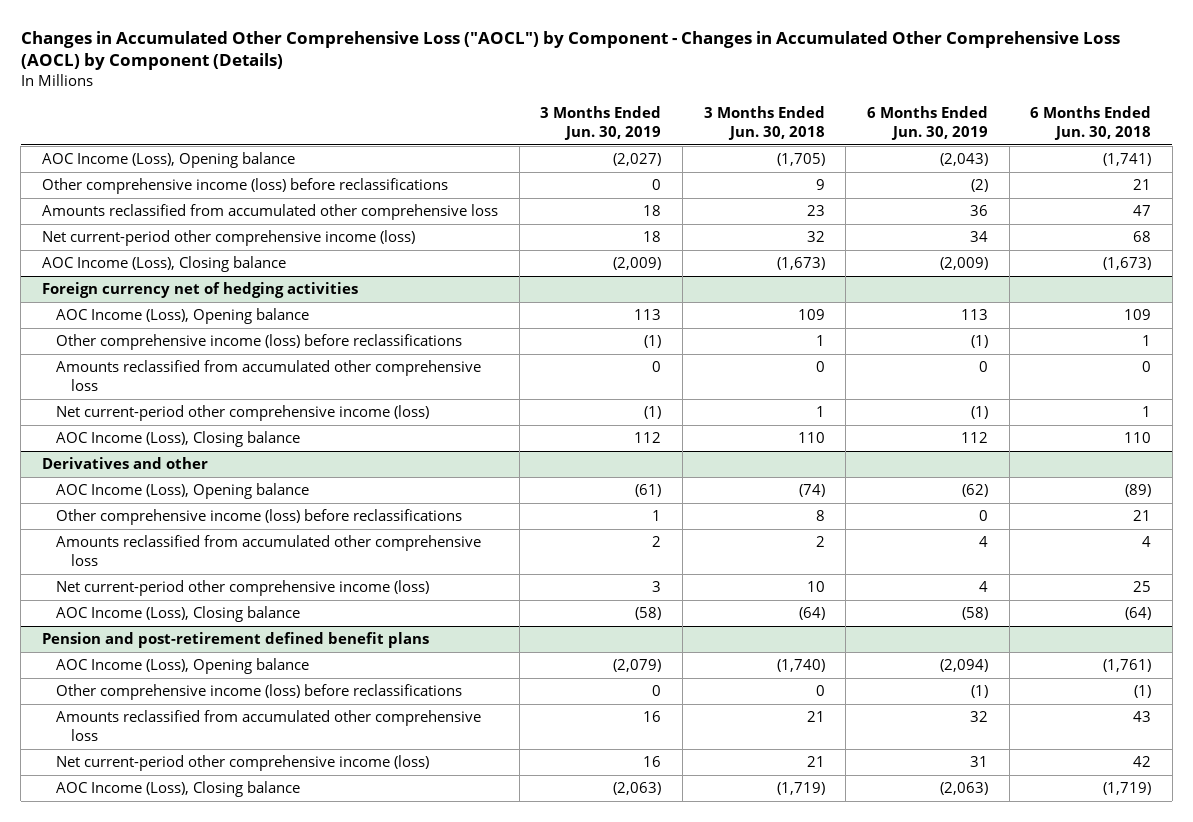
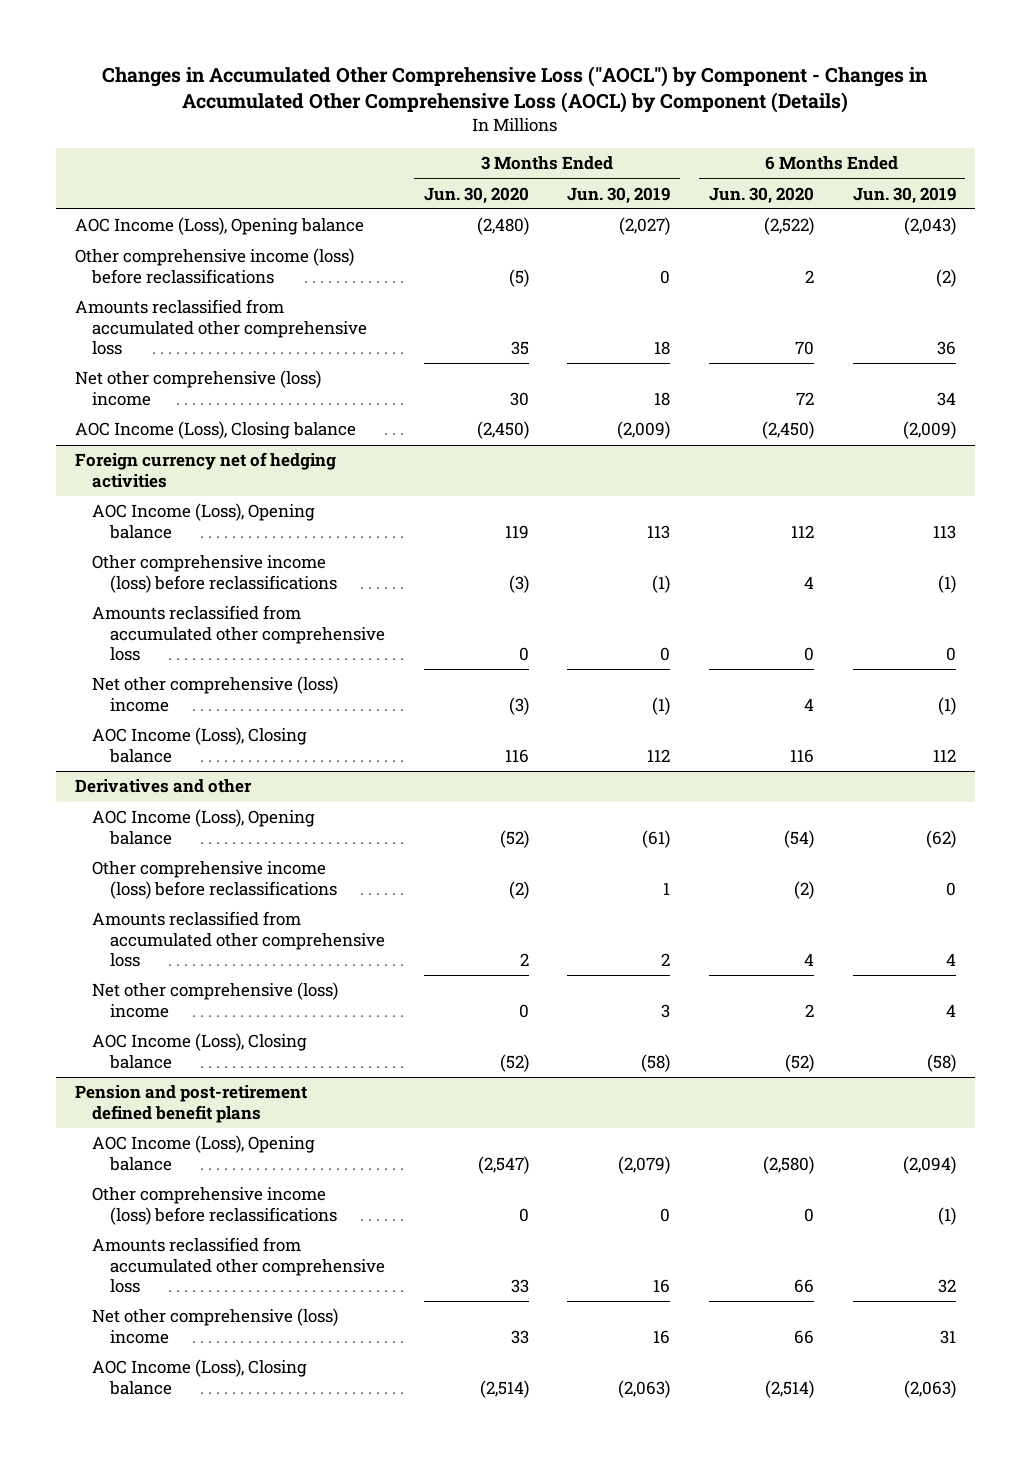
- | 3 Months Ended Jun. 30, 2019 | 3 Months Ended Jun. 30, 2018 | 6 Months Ended Jun. 30, 2019 | 6 Months Ended Jun. 30, 2018
+ | 3 Months Ended Jun. 30, 2020 | 3 Months Ended Jun. 30, 2019 | 6 Months Ended Jun. 30, 2020 | 6 Months Ended Jun. 30, 2019
- Net current-period other comprehensive income (loss) | 18 | 32 | 34 | 68
+ Net other comprehensive (loss) income | 30 | 18 | 72 | 34
@ Foreign currency net of hedging activities
- Net current-period other comprehensive income (loss) | (1) | 1 | (1) | 1
+ Net other comprehensive (loss) income | (3) | (1) | 4 | (1)
@ Derivatives and other
- Net current-period other comprehensive income (loss) | 3 | 10 | 4 | 25
+ Net other comprehensive (loss) income | 0 | 3 | 2 | 4
@ Pension and post-retirement defined benefit plans
- Net current-period other comprehensive income (loss) | 16 | 21 | 31 | 42
+ Net other comprehensive (loss) income | 33 | 16 | 66 | 31

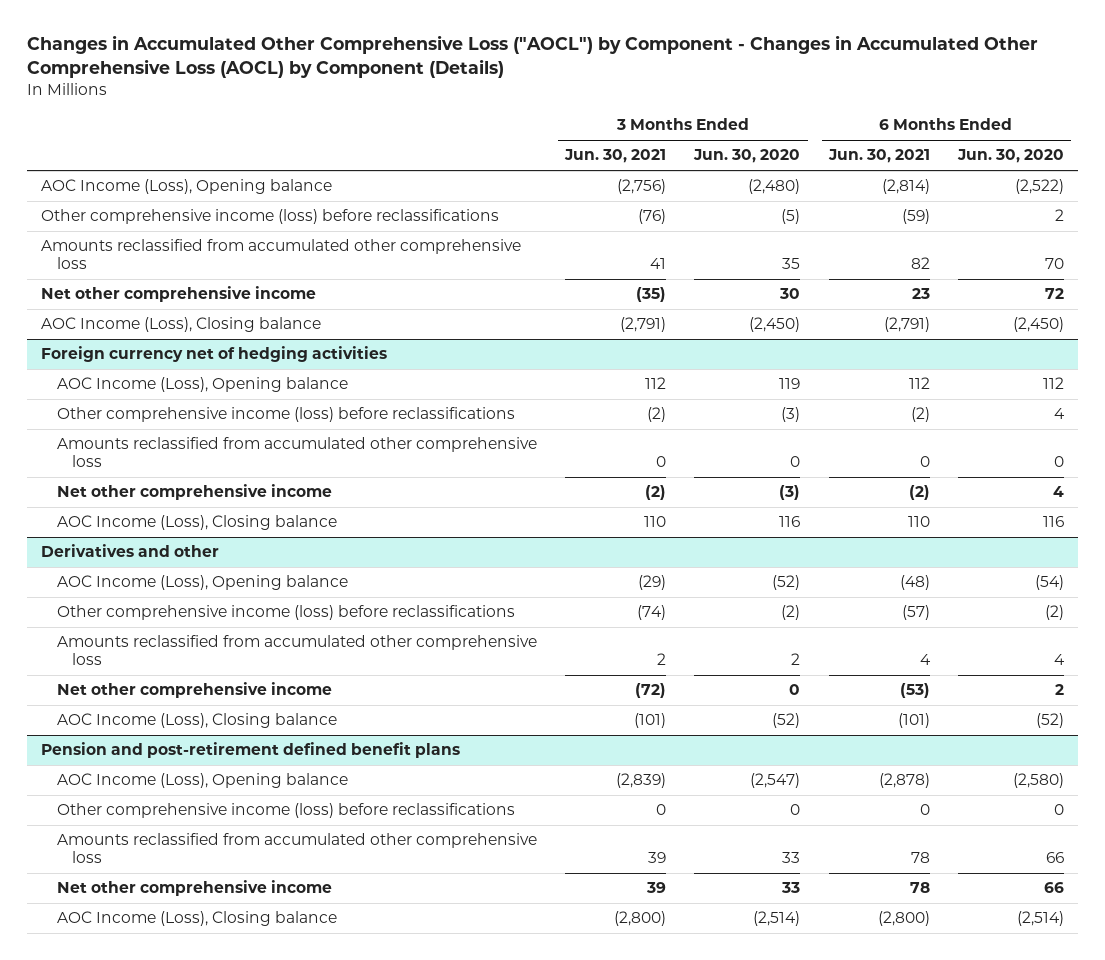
- | 3 Months Ended Jun. 30, 2020 | 3 Months Ended Jun. 30, 2019 | 6 Months Ended Jun. 30, 2020 | 6 Months Ended Jun. 30, 2019
+ | 3 Months Ended Jun. 30, 2021 | 3 Months Ended Jun. 30, 2020 | 6 Months Ended Jun. 30, 2021 | 6 Months Ended Jun. 30, 2020
- Net other comprehensive (loss) income | 30 | 18 | 72 | 34
+ Net other comprehensive income | (35) | 30 | 23 | 72
@ Foreign currency net of hedging activities
- Net other comprehensive (loss) income | (3) | (1) | 4 | (1)
+ Net other comprehensive income | (2) | (3) | (2) | 4
@ Derivatives and other
- Net other comprehensive (loss) income | 0 | 3 | 2 | 4
+ Net other comprehensive income | (72) | 0 | (53) | 2
@ Pension and post-retirement defined benefit plans
- Net other comprehensive (loss) income | 33 | 16 | 66 | 31
+ Net other comprehensive income | 39 | 33 | 78 | 66

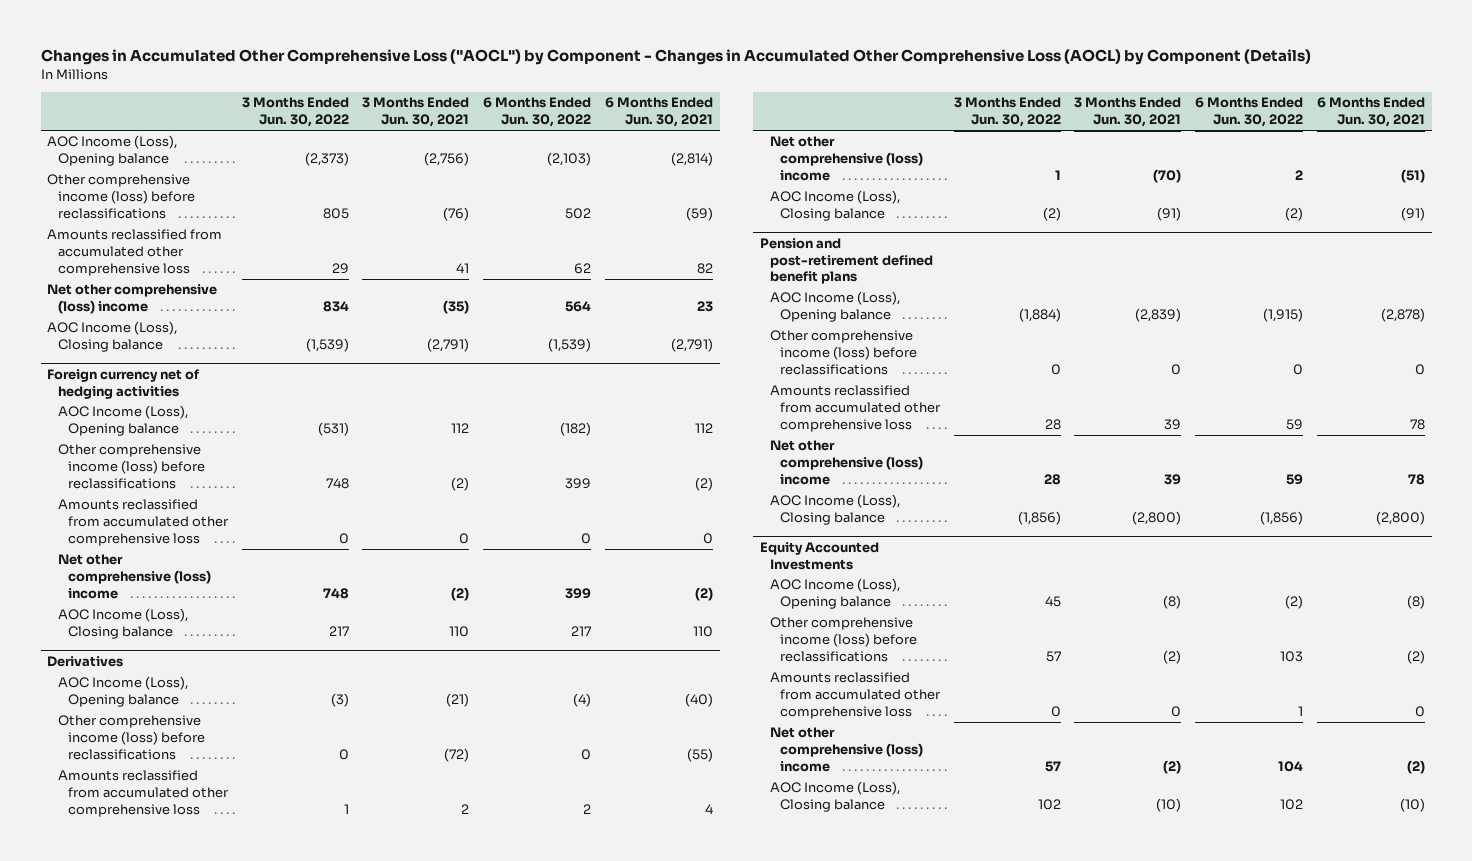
- | 3 Months Ended Jun. 30, 2021 | 3 Months Ended Jun. 30, 2020 | 6 Months Ended Jun. 30, 2021 | 6 Months Ended Jun. 30, 2020
+ | 3 Months Ended Jun. 30, 2022 | 3 Months Ended Jun. 30, 2021 | 6 Months Ended Jun. 30, 2022 | 6 Months Ended Jun. 30, 2021
- Net other comprehensive income | (35) | 30 | 23 | 72
+ Net other comprehensive (loss) income | 834 | (35) | 564 | 23
@ Foreign currency net of hedging activities
- Net other comprehensive income | (2) | (3) | (2) | 4
+ Net other comprehensive (loss) income | 748 | (2) | 399 | (2)
- Derivatives and other
- AOC Income (Loss), Opening balance | (29) | (52) | (48) | (54)
- Other comprehensive income (loss) before reclassifications | (74) | (2) | (57) | (2)
+ Derivatives
+ AOC Income (Loss), Opening balance | (3) | (21) | (4) | (40)
+ Other comprehensive income (loss) before reclassifications | 0 | (72) | 0 | (55)
- Net other comprehensive income | (72) | 0 | (53) | 2
- AOC Income (Loss), Closing balance | (101) | (52) | (101) | (52)
+ Net other comprehensive (loss) income | 1 | (70) | 2 | (51)
+ AOC Income (Loss), Closing balance | (2) | (91) | (2) | (91)
@ Pension and post-retirement defined benefit plans
- Net other comprehensive income | 39 | 33 | 78 | 66
+ Net other comprehensive (loss) income | 28 | 39 | 59 | 78
+ Equity Accounted Investments
+ AOC Income (Loss), Opening balance | 45 | (8) | (2) | (8)
+ Other comprehensive income (loss) before reclassifications | 57 | (2) | 103 | (2)
+ Amounts reclassified from accumulated other comprehensive loss | 0 | 0 | 1 | 0
+ Net other comprehensive (loss) income | 57 | (2) | 104 | (2)
+ AOC Income (Loss), Closing balance | 102 | (10) | 102 | (10)

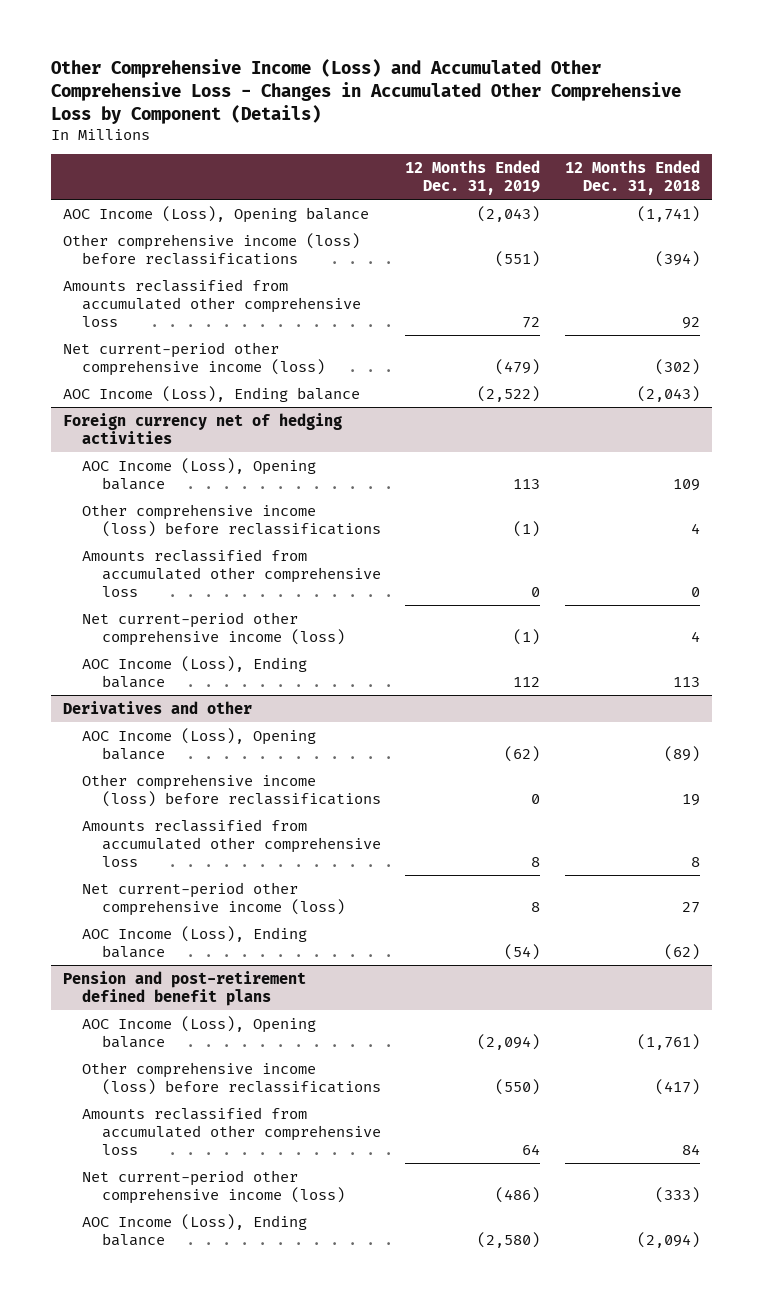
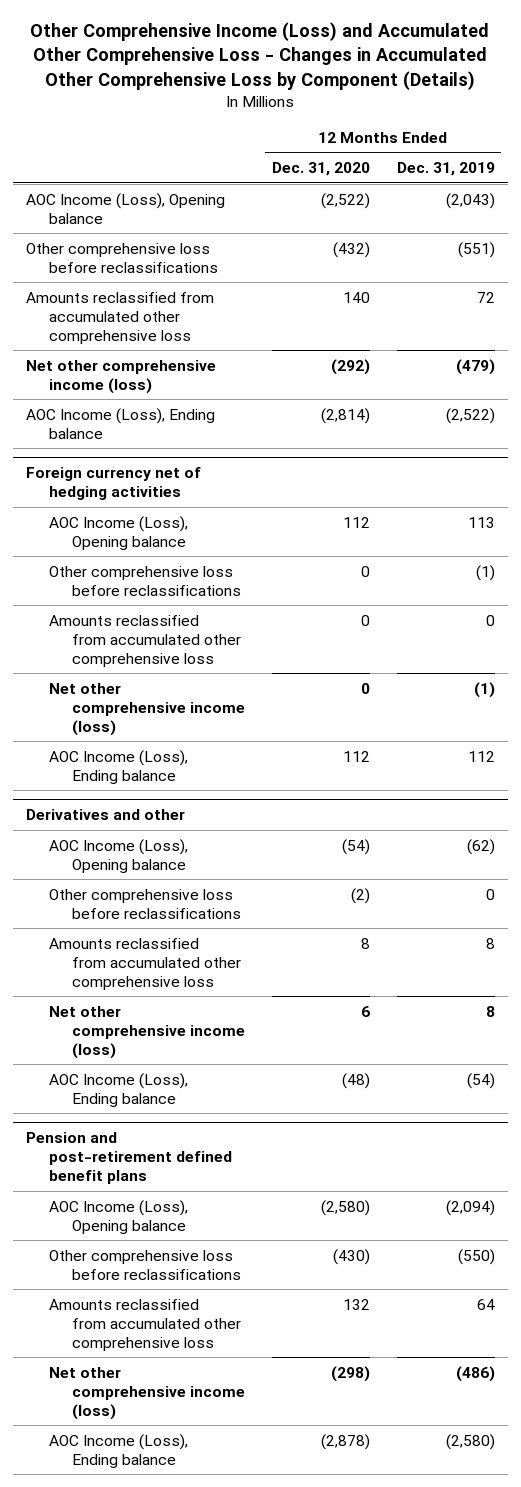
- | 12 Months Ended Dec. 31, 2019 | 12 Months Ended Dec. 31, 2018
+ | 12 Months Ended Dec. 31, 2020 | 12 Months Ended Dec. 31, 2019
- Other comprehensive income (loss) before reclassifications | (551) | (394)
+ Other comprehensive loss before reclassifications | (432) | (551)
- Net current-period other comprehensive income (loss) | (479) | (302)
+ Net other comprehensive income (loss) | (292) | (479)
@ Foreign currency net of hedging activities
- Other comprehensive income (loss) before reclassifications | (1) | 4
+ Other comprehensive loss before reclassifications | 0 | (1)
- Net current-period other comprehensive income (loss) | (1) | 4
+ Net other comprehensive income (loss) | 0 | (1)
@ Derivatives and other
- Other comprehensive income (loss) before reclassifications | 0 | 19
+ Other comprehensive loss before reclassifications | (2) | 0
- Net current-period other comprehensive income (loss) | 8 | 27
+ Net other comprehensive income (loss) | 6 | 8
@ Pension and post-retirement defined benefit plans
- Other comprehensive income (loss) before reclassifications | (550) | (417)
+ Other comprehensive loss before reclassifications | (430) | (550)
- Net current-period other comprehensive income (loss) | (486) | (333)
+ Net other comprehensive income (loss) | (298) | (486)

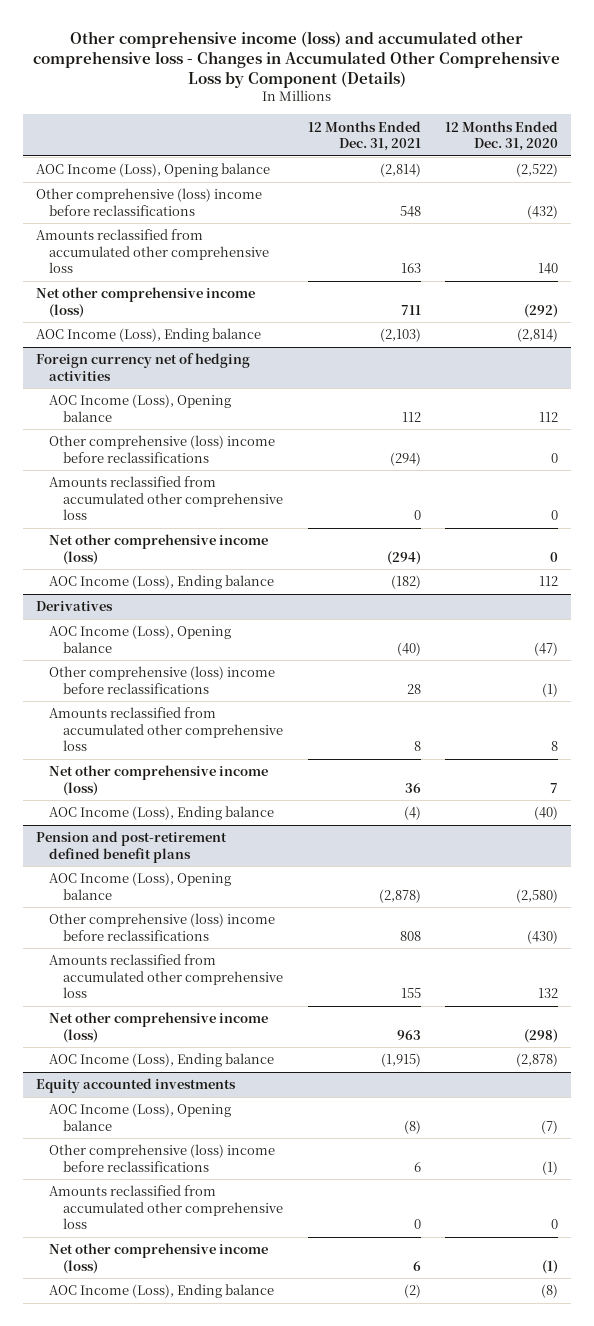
- Other Comprehensive Income (Loss) and Accumulated Other Comprehensive Loss - Changes in Accumulated Other Comprehensive Loss by Component (Details)
+ Other comprehensive income (loss) and accumulated other comprehensive loss - Changes in Accumulated Other Comprehensive Loss by Component (Details)
- | 12 Months Ended Dec. 31, 2020 | 12 Months Ended Dec. 31, 2019
+ | 12 Months Ended Dec. 31, 2021 | 12 Months Ended Dec. 31, 2020
- Other comprehensive loss before reclassifications | (432) | (551)
+ Other comprehensive (loss) income before reclassifications | 548 | (432)
@ Foreign currency net of hedging activities
- Other comprehensive loss before reclassifications | 0 | (1)
+ Other comprehensive (loss) income before reclassifications | (294) | 0
- Derivatives and other
- AOC Income (Loss), Opening balance | (54) | (62)
- Other comprehensive loss before reclassifications | (2) | 0
+ Derivatives
+ AOC Income (Loss), Opening balance | (40) | (47)
+ Other comprehensive (loss) income before reclassifications | 28 | (1)
- Net other comprehensive income (loss) | 6 | 8
- AOC Income (Loss), Ending balance | (48) | (54)
+ Net other comprehensive income (loss) | 36 | 7
+ AOC Income (Loss), Ending balance | (4) | (40)
@ Pension and post-retirement defined benefit plans
- Other comprehensive loss before reclassifications | (430) | (550)
+ Other comprehensive (loss) income before reclassifications | 808 | (430)
+ Equity accounted investments
+ AOC Income (Loss), Opening balance | (8) | (7)
+ Other comprehensive (loss) income before reclassifications | 6 | (1)
+ Amounts reclassified from accumulated other comprehensive loss | 0 | 0
+ Net other comprehensive income (loss) | 6 | (1)
+ AOC Income (Loss), Ending balance | (2) | (8)

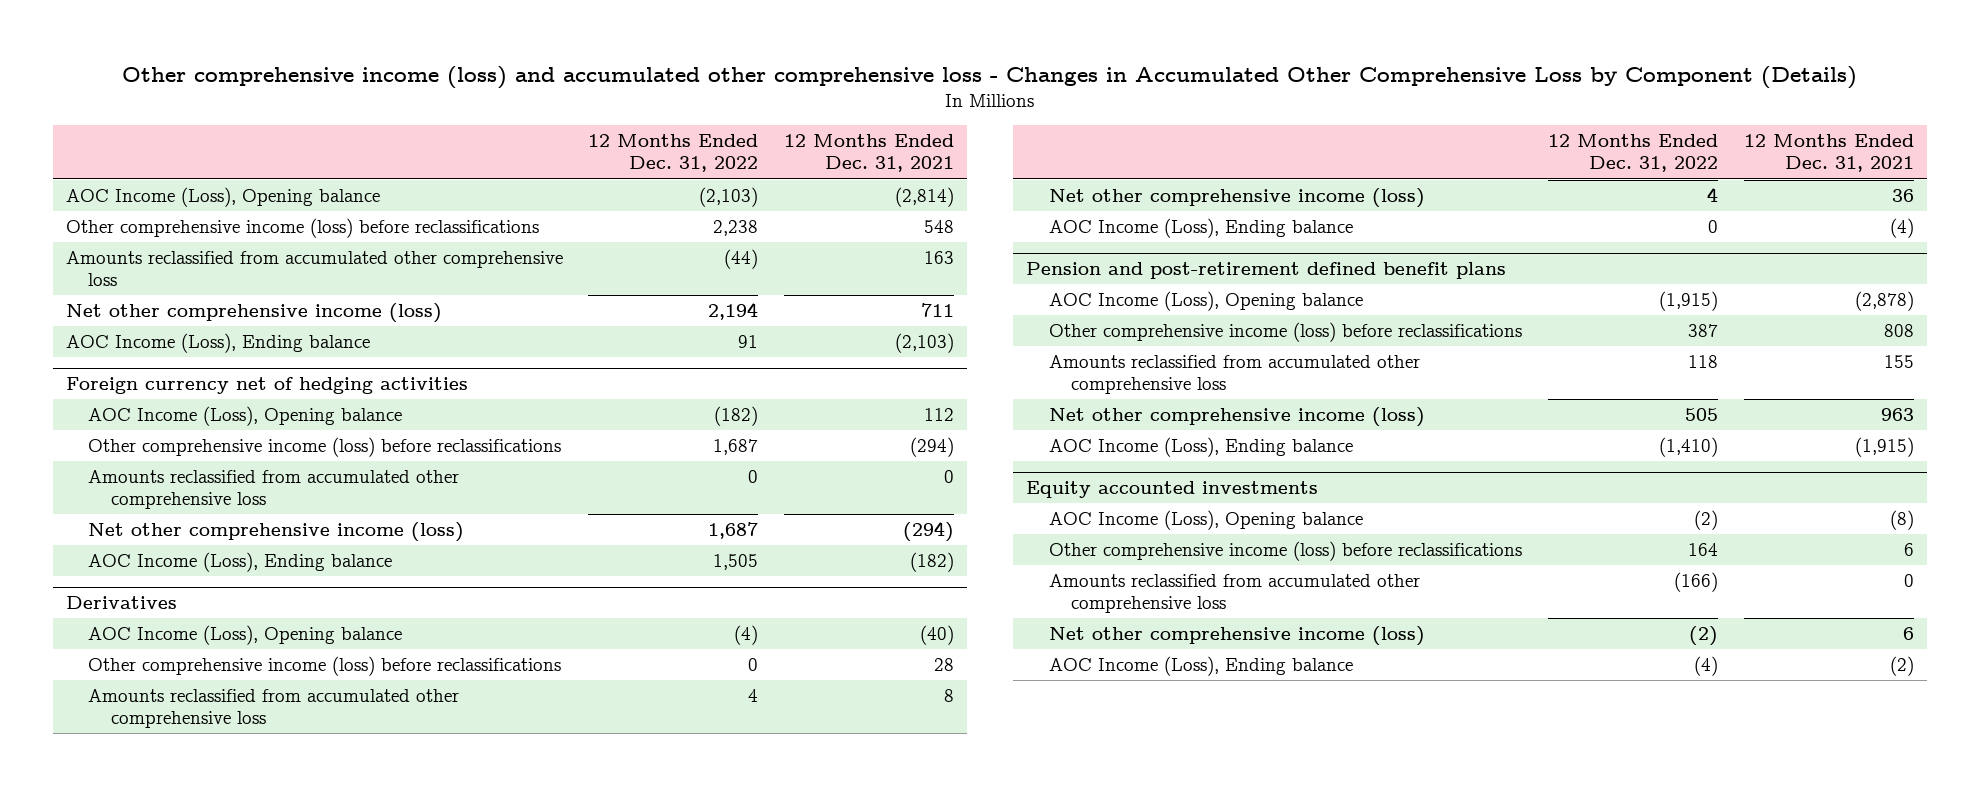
- | 12 Months Ended Dec. 31, 2021 | 12 Months Ended Dec. 31, 2020
+ | 12 Months Ended Dec. 31, 2022 | 12 Months Ended Dec. 31, 2021
- Other comprehensive (loss) income before reclassifications | 548 | (432)
+ Other comprehensive income (loss) before reclassifications | 2,238 | 548
@ Foreign currency net of hedging activities
- Other comprehensive (loss) income before reclassifications | (294) | 0
+ Other comprehensive income (loss) before reclassifications | 1,687 | (294)
@ Derivatives
- Other comprehensive (loss) income before reclassifications | 28 | (1)
+ Other comprehensive income (loss) before reclassifications | 0 | 28
@ Pension and post-retirement defined benefit plans
- Other comprehensive (loss) income before reclassifications | 808 | (430)
+ Other comprehensive income (loss) before reclassifications | 387 | 808
@ Equity accounted investments
- Other comprehensive (loss) income before reclassifications | 6 | (1)
+ Other comprehensive income (loss) before reclassifications | 164 | 6

